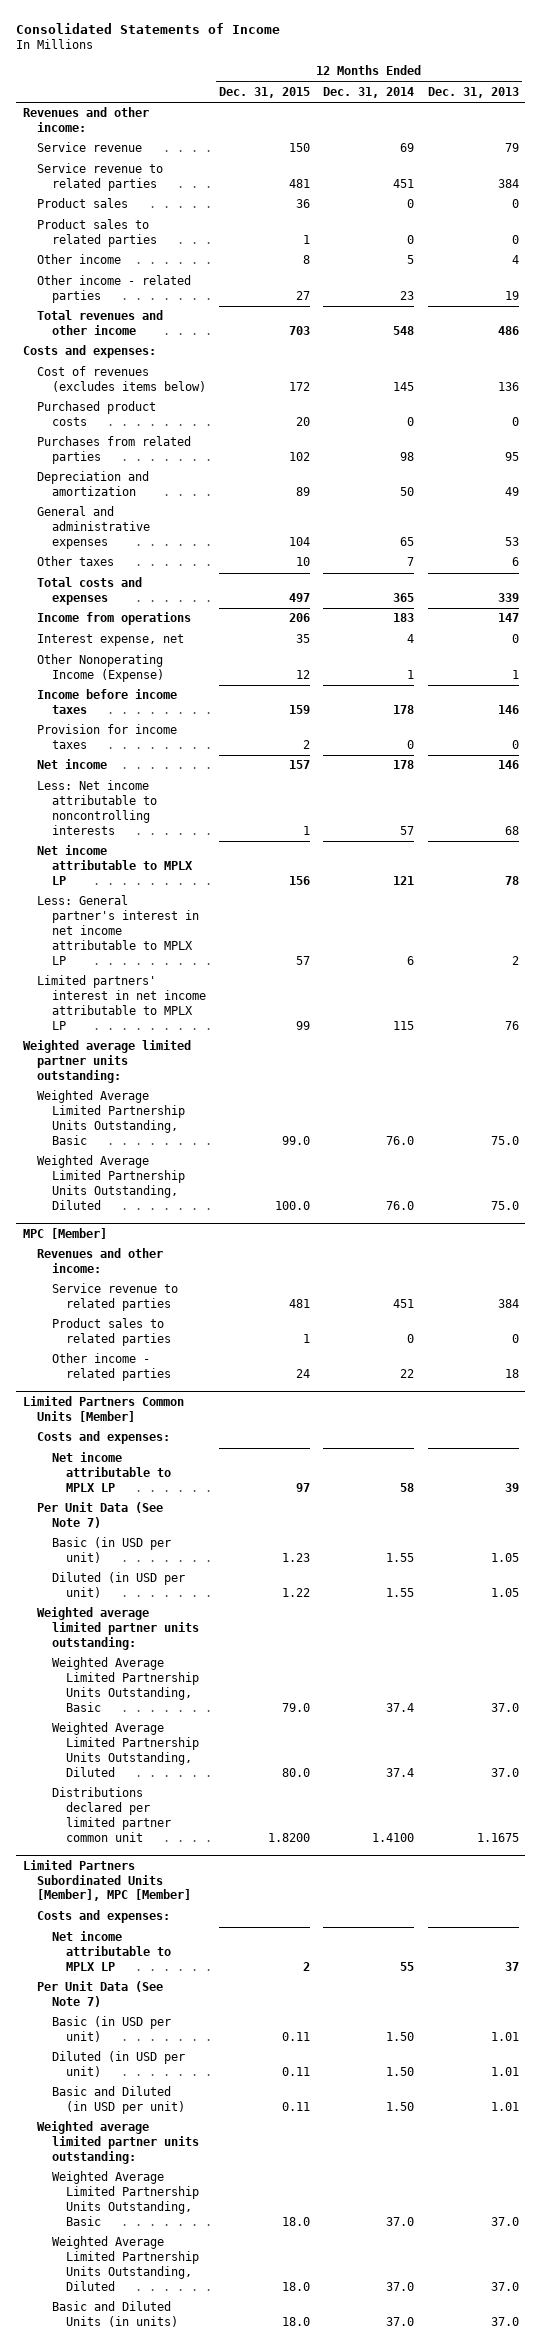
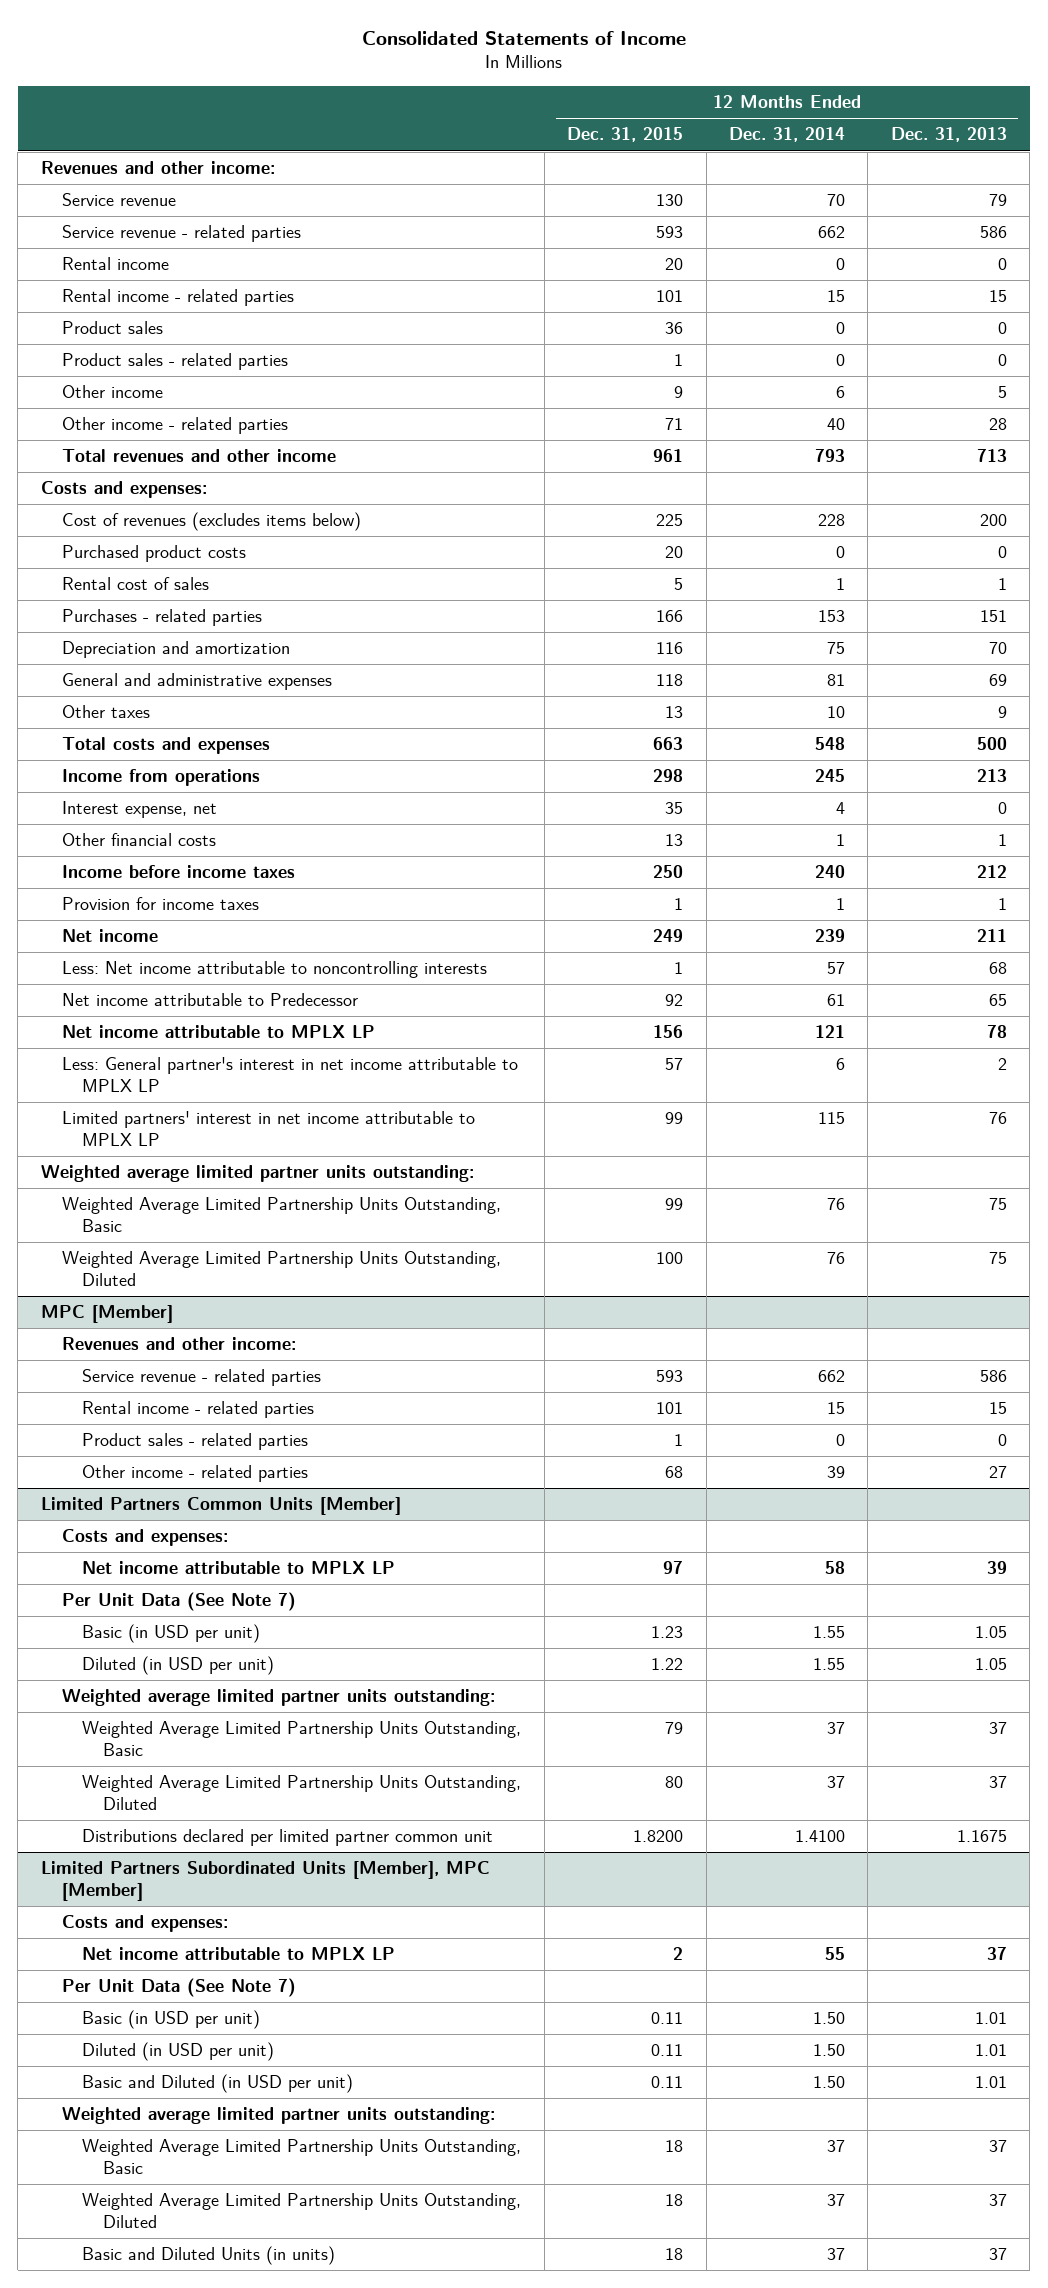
- Service revenue | 150 | 69 | 79
- Service revenue to related parties | 481 | 451 | 384
+ Service revenue | 130 | 70 | 79
+ Service revenue - related parties | 593 | 662 | 586
+ Rental income | 20 | 0 | 0
+ Rental income - related parties | 101 | 15 | 15
- Product sales to related parties | 1 | 0 | 0
- Other income | 8 | 5 | 4
- Other income - related parties | 27 | 23 | 19
- Total revenues and other income | 703 | 548 | 486
+ Product sales - related parties | 1 | 0 | 0
+ Other income | 9 | 6 | 5
+ Other income - related parties | 71 | 40 | 28
+ Total revenues and other income | 961 | 793 | 713
- Cost of revenues (excludes items below) | 172 | 145 | 136
+ Cost of revenues (excludes items below) | 225 | 228 | 200
- Purchases from related parties | 102 | 98 | 95
- Depreciation and amortization | 89 | 50 | 49
- General and administrative expenses | 104 | 65 | 53
- Other taxes | 10 | 7 | 6
- Total costs and expenses | 497 | 365 | 339
- Income from operations | 206 | 183 | 147
+ Rental cost of sales | 5 | 1 | 1
+ Purchases - related parties | 166 | 153 | 151
+ Depreciation and amortization | 116 | 75 | 70
+ General and administrative expenses | 118 | 81 | 69
+ Other taxes | 13 | 10 | 9
+ Total costs and expenses | 663 | 548 | 500
+ Income from operations | 298 | 245 | 213
- Other Nonoperating Income (Expense) | 12 | 1 | 1
- Income before income taxes | 159 | 178 | 146
- Provision for income taxes | 2 | 0 | 0
- Net income | 157 | 178 | 146
+ Other financial costs | 13 | 1 | 1
+ Income before income taxes | 250 | 240 | 212
+ Provision for income taxes | 1 | 1 | 1
+ Net income | 249 | 239 | 211
+ Net income attributable to Predecessor | 92 | 61 | 65
- Weighted Average Limited Partnership Units Outstanding, Basic | 99.0 | 76.0 | 75.0
- Weighted Average Limited Partnership Units Outstanding, Diluted | 100.0 | 76.0 | 75.0
+ Weighted Average Limited Partnership Units Outstanding, Basic | 99 | 76 | 75
+ Weighted Average Limited Partnership Units Outstanding, Diluted | 100 | 76 | 75
@ MPC [Member]
- Service revenue to related parties | 481 | 451 | 384
- Product sales to related parties | 1 | 0 | 0
- Other income - related parties | 24 | 22 | 18
+ Service revenue - related parties | 593 | 662 | 586
+ Rental income - related parties | 101 | 15 | 15
+ Product sales - related parties | 1 | 0 | 0
+ Other income - related parties | 68 | 39 | 27
@ Limited Partners Common Units [Member]
- Weighted Average Limited Partnership Units Outstanding, Basic | 79.0 | 37.4 | 37.0
- Weighted Average Limited Partnership Units Outstanding, Diluted | 80.0 | 37.4 | 37.0
+ Weighted Average Limited Partnership Units Outstanding, Basic | 79 | 37 | 37
+ Weighted Average Limited Partnership Units Outstanding, Diluted | 80 | 37 | 37
@ Limited Partners Subordinated Units [Member], MPC [Member]
- Weighted Average Limited Partnership Units Outstanding, Basic | 18.0 | 37.0 | 37.0
- Weighted Average Limited Partnership Units Outstanding, Diluted | 18.0 | 37.0 | 37.0
- Basic and Diluted Units (in units) | 18.0 | 37.0 | 37.0
+ Weighted Average Limited Partnership Units Outstanding, Basic | 18 | 37 | 37
+ Weighted Average Limited Partnership Units Outstanding, Diluted | 18 | 37 | 37
+ Basic and Diluted Units (in units) | 18 | 37 | 37

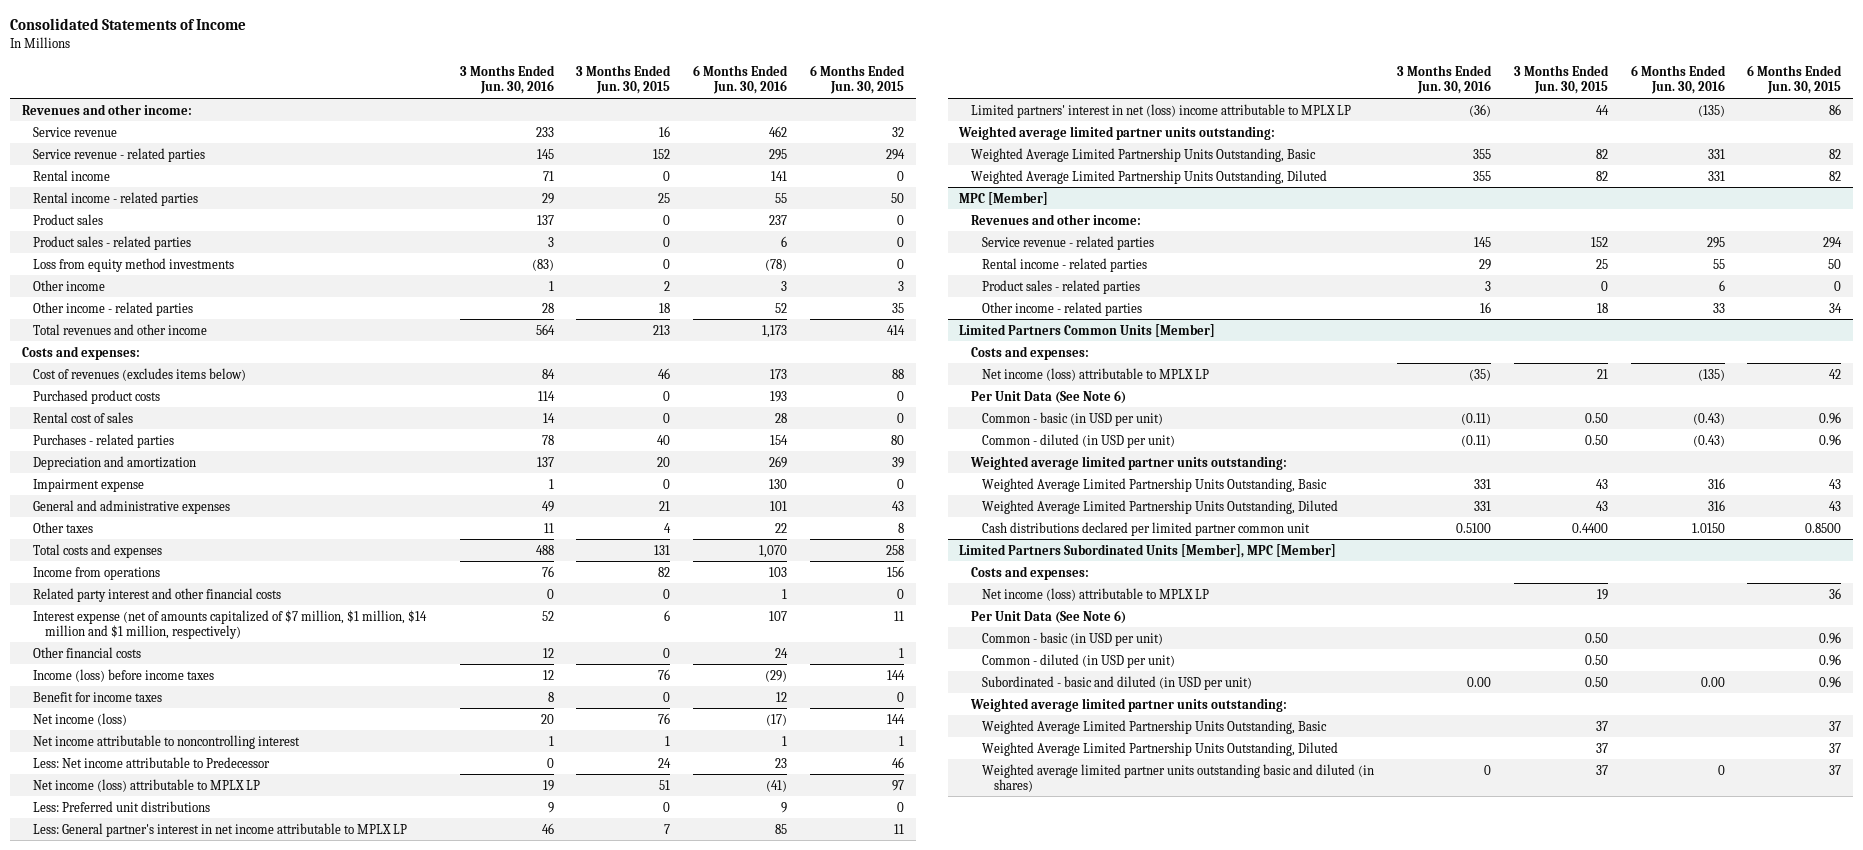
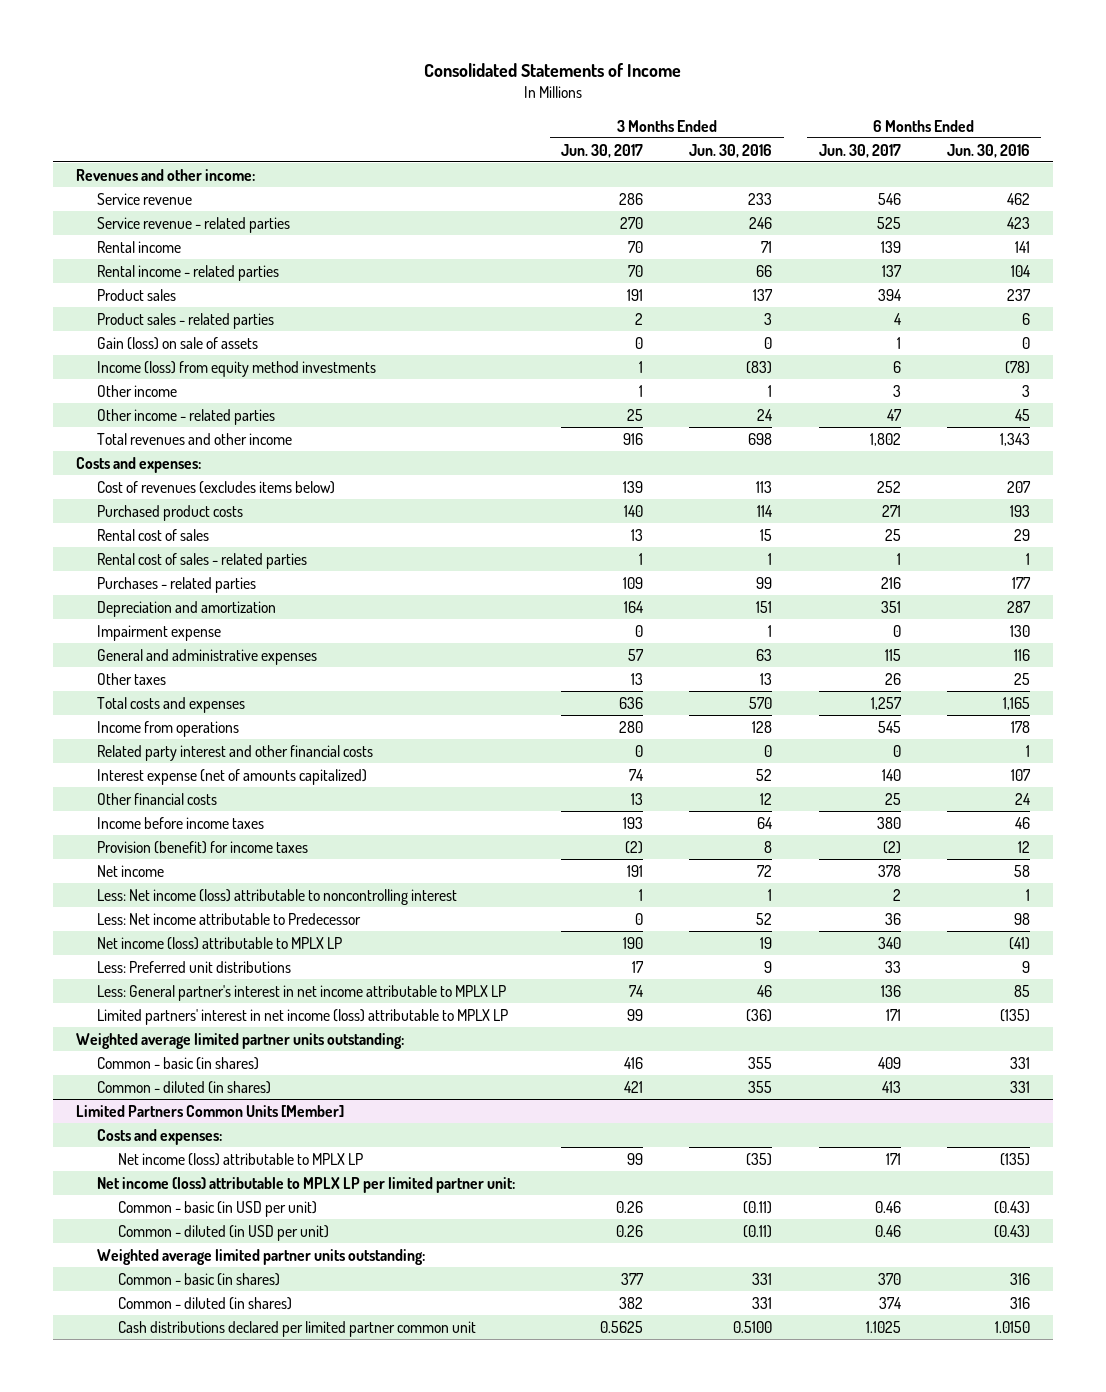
- | 3 Months Ended Jun. 30, 2016 | 3 Months Ended Jun. 30, 2015 | 6 Months Ended Jun. 30, 2016 | 6 Months Ended Jun. 30, 2015
+ | 3 Months Ended Jun. 30, 2017 | 3 Months Ended Jun. 30, 2016 | 6 Months Ended Jun. 30, 2017 | 6 Months Ended Jun. 30, 2016
- Service revenue - related parties | 145 | 152 | 295 | 294
+ Service revenue - related parties | 270 | 246 | 525 | 423
- Rental income - related parties | 29 | 25 | 55 | 50
+ Rental income - related parties | 70 | 66 | 137 | 104
- Loss from equity method investments | (83) | 0 | (78) | 0
+ Gain (loss) on sale of assets | 0 | 0 | 1 | 0
+ Income (loss) from equity method investments | 1 | (83) | 6 | (78)
- Other income - related parties | 28 | 18 | 52 | 35
- Total revenues and other income | 564 | 213 | 1,173 | 414
+ Other income - related parties | 25 | 24 | 47 | 45
+ Total revenues and other income | 916 | 698 | 1,802 | 1,343
- Cost of revenues (excludes items below) | 84 | 46 | 173 | 88
+ Cost of revenues (excludes items below) | 139 | 113 | 252 | 207
- Rental cost of sales | 14 | 0 | 28 | 0
- Purchases - related parties | 78 | 40 | 154 | 80
- Depreciation and amortization | 137 | 20 | 269 | 39
+ Rental cost of sales | 13 | 15 | 25 | 29
+ Rental cost of sales - related parties | 1 | 1 | 1 | 1
+ Purchases - related parties | 109 | 99 | 216 | 177
+ Depreciation and amortization | 164 | 151 | 351 | 287
- General and administrative expenses | 49 | 21 | 101 | 43
- Other taxes | 11 | 4 | 22 | 8
- Total costs and expenses | 488 | 131 | 1,070 | 258
- Income from operations | 76 | 82 | 103 | 156
+ General and administrative expenses | 57 | 63 | 115 | 116
+ Other taxes | 13 | 13 | 26 | 25
+ Total costs and expenses | 636 | 570 | 1,257 | 1,165
+ Income from operations | 280 | 128 | 545 | 178
- Interest expense (net of amounts capitalized of $7 million, $1 million, $14 million and $1 million, respectively) | 52 | 6 | 107 | 11
+ Interest expense (net of amounts capitalized) | 74 | 52 | 140 | 107
- Income (loss) before income taxes | 12 | 76 | (29) | 144
- Benefit for income taxes | 8 | 0 | 12 | 0
- Net income (loss) | 20 | 76 | (17) | 144
- Net income attributable to noncontrolling interest | 1 | 1 | 1 | 1
- Less: Net income attributable to Predecessor | 0 | 24 | 23 | 46
+ Income before income taxes | 193 | 64 | 380 | 46
+ Provision (benefit) for income taxes | (2) | 8 | (2) | 12
+ Net income | 191 | 72 | 378 | 58
+ Less: Net income (loss) attributable to noncontrolling interest | 1 | 1 | 2 | 1
+ Less: Net income attributable to Predecessor | 0 | 52 | 36 | 98
- Limited partners' interest in net (loss) income attributable to MPLX LP | (36) | 44 | (135) | 86
+ Limited partners' interest in net income (loss) attributable to MPLX LP | 99 | (36) | 171 | (135)
- Weighted Average Limited Partnership Units Outstanding, Basic | 355 | 82 | 331 | 82
- Weighted Average Limited Partnership Units Outstanding, Diluted | 355 | 82 | 331 | 82
- MPC [Member]
- Revenues and other income:
- Service revenue - related parties | 145 | 152 | 295 | 294
- Rental income - related parties | 29 | 25 | 55 | 50
- Product sales - related parties | 3 | 0 | 6 | 0
- Other income - related parties | 16 | 18 | 33 | 34
+ Common - basic (in shares) | 416 | 355 | 409 | 331
+ Common - diluted (in shares) | 421 | 355 | 413 | 331
@ Limited Partners Common Units [Member]
- Per Unit Data (See Note 6)
+ Net income (loss) attributable to MPLX LP per limited partner unit:
- Weighted Average Limited Partnership Units Outstanding, Basic | 331 | 43 | 316 | 43
- Weighted Average Limited Partnership Units Outstanding, Diluted | 331 | 43 | 316 | 43
+ Common - basic (in shares) | 377 | 331 | 370 | 316
+ Common - diluted (in shares) | 382 | 331 | 374 | 316
- Limited Partners Subordinated Units [Member], MPC [Member]
- Costs and expenses:
- Net income (loss) attributable to MPLX LP | | 19 | | 36
- Per Unit Data (See Note 6)
- Common - basic (in USD per unit) | | 0.50 | | 0.96
- Common - diluted (in USD per unit) | | 0.50 | | 0.96
- Subordinated - basic and diluted (in USD per unit) | 0.00 | 0.50 | 0.00 | 0.96
- Weighted average limited partner units outstanding:
- Weighted Average Limited Partnership Units Outstanding, Basic | | 37 | | 37
- Weighted Average Limited Partnership Units Outstanding, Diluted | | 37 | | 37
- Weighted average limited partner units outstanding basic and diluted (in shares) | 0 | 37 | 0 | 37

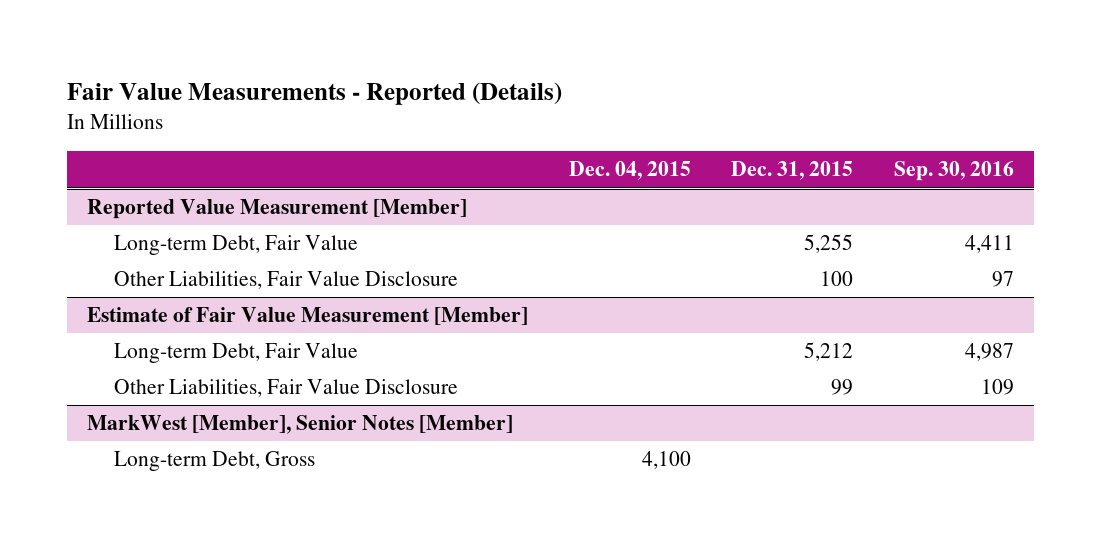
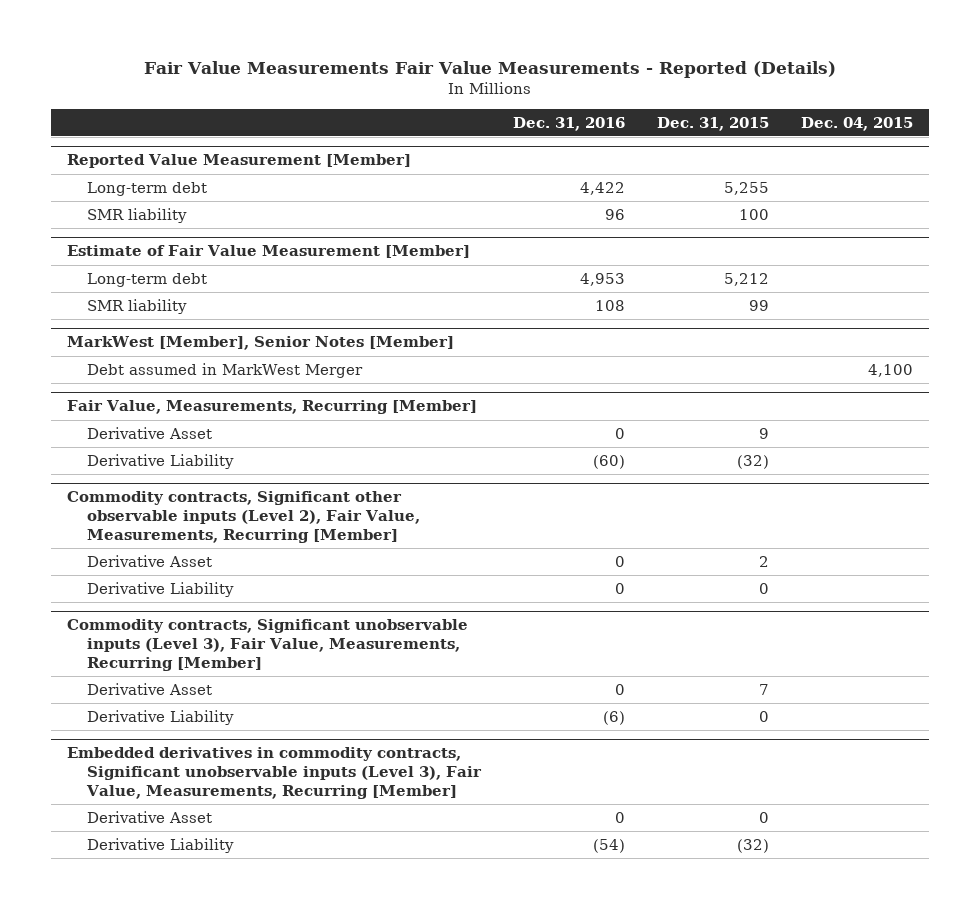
- Fair Value Measurements - Reported (Details)
+ Fair Value Measurements Fair Value Measurements - Reported (Details)
- | Dec. 04, 2015 | Dec. 31, 2015 | Sep. 30, 2016
+ | Dec. 31, 2016 | Dec. 31, 2015 | Dec. 04, 2015
@ Reported Value Measurement [Member]
- Long-term Debt, Fair Value | | 5,255 | 4,411
- Other Liabilities, Fair Value Disclosure | | 100 | 97
+ Long-term debt | 4,422 | 5,255 |
+ SMR liability | 96 | 100 |
@ Estimate of Fair Value Measurement [Member]
- Long-term Debt, Fair Value | | 5,212 | 4,987
- Other Liabilities, Fair Value Disclosure | | 99 | 109
+ Long-term debt | 4,953 | 5,212 |
+ SMR liability | 108 | 99 |
@ MarkWest [Member], Senior Notes [Member]
- Long-term Debt, Gross | 4,100 | |
+ Debt assumed in MarkWest Merger | | | 4,100
+ Fair Value, Measurements, Recurring [Member]
+ Derivative Asset | 0 | 9 |
+ Derivative Liability | (60) | (32) |
+ Commodity contracts, Significant other observable inputs (Level 2), Fair Value, Measurements, Recurring [Member]
+ Derivative Asset | 0 | 2 |
+ Derivative Liability | 0 | 0 |
+ Commodity contracts, Significant unobservable inputs (Level 3), Fair Value, Measurements, Recurring [Member]
+ Derivative Asset | 0 | 7 |
+ Derivative Liability | (6) | 0 |
+ Embedded derivatives in commodity contracts, Significant unobservable inputs (Level 3), Fair Value, Measurements, Recurring [Member]
+ Derivative Asset | 0 | 0 |
+ Derivative Liability | (54) | (32) |

